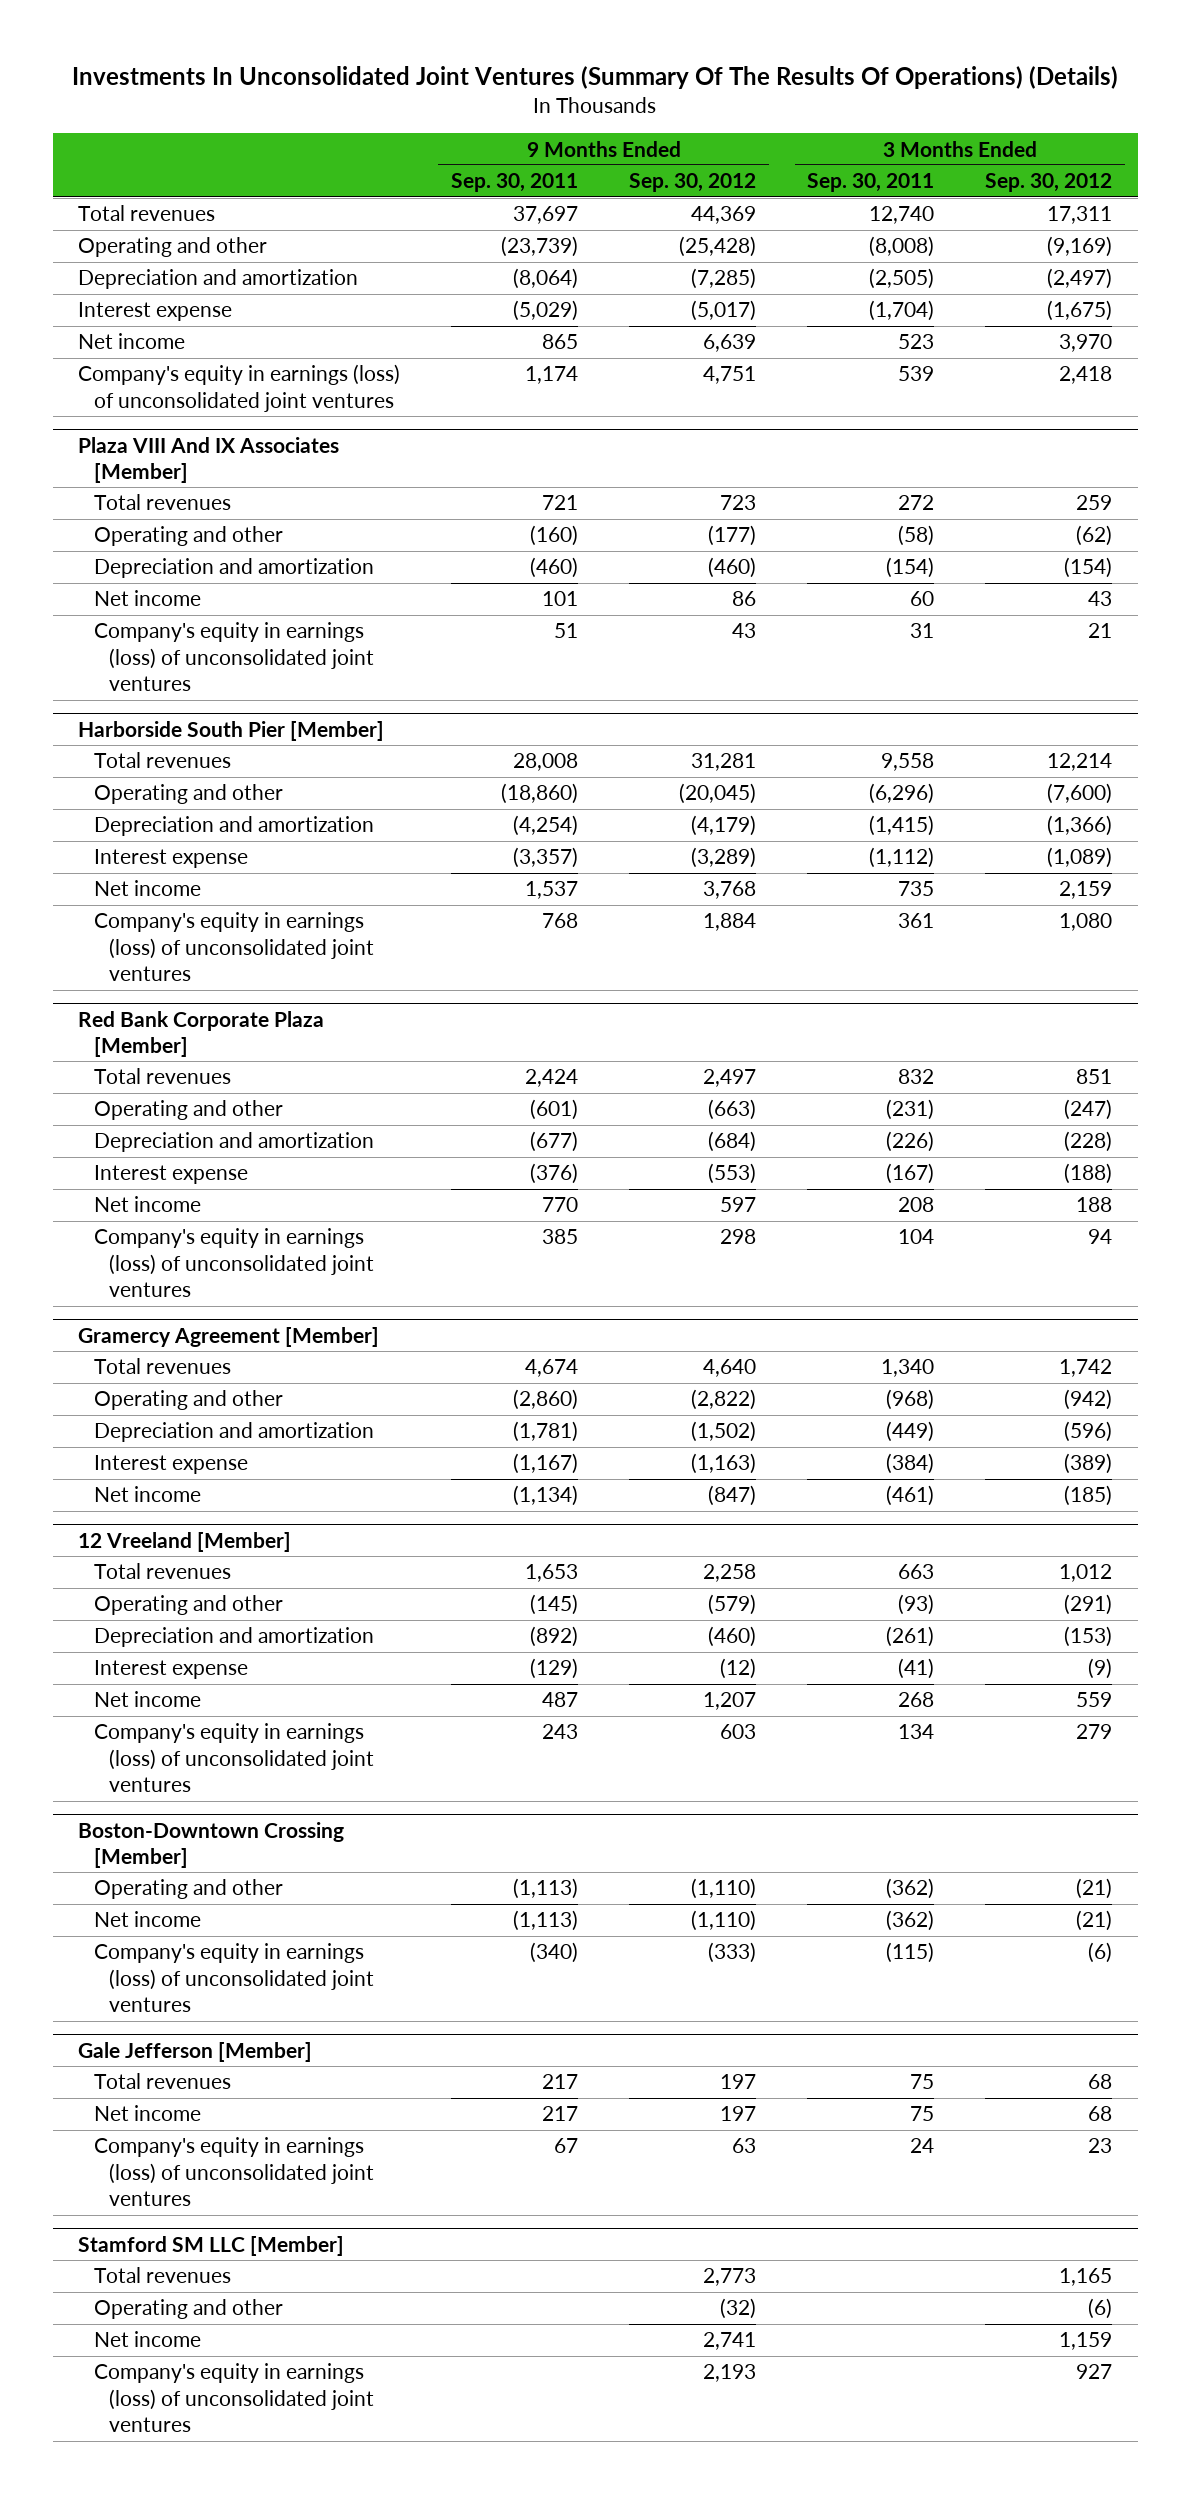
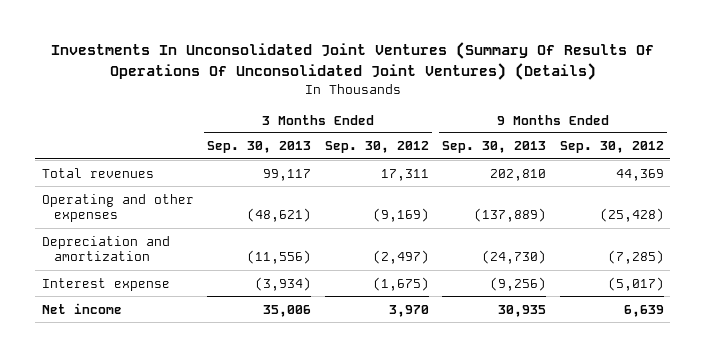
- Investments In Unconsolidated Joint Ventures (Summary Of The Results Of Operations) (Details)
+ Investments In Unconsolidated Joint Ventures (Summary Of Results Of Operations Of Unconsolidated Joint Ventures) (Details)
- | 9 Months Ended Sep. 30, 2011 | 9 Months Ended Sep. 30, 2012 | 3 Months Ended Sep. 30, 2011 | 3 Months Ended Sep. 30, 2012
+ | 3 Months Ended Sep. 30, 2013 | 3 Months Ended Sep. 30, 2012 | 9 Months Ended Sep. 30, 2013 | 9 Months Ended Sep. 30, 2012
- Operating and other | (23,739) | (25,428) | (8,008) | (9,169)
+ Operating and other expenses | (48,621) | (9,169) | (137,889) | (25,428)
- Company's equity in earnings (loss) of unconsolidated joint ventures | 1,174 | 4,751 | 539 | 2,418
- Plaza VIII And IX Associates [Member]
- Total revenues | 721 | 723 | 272 | 259
- Operating and other | (160) | (177) | (58) | (62)
- Depreciation and amortization | (460) | (460) | (154) | (154)
- Net income | 101 | 86 | 60 | 43
- Company's equity in earnings (loss) of unconsolidated joint ventures | 51 | 43 | 31 | 21
- Harborside South Pier [Member]
- Total revenues | 28,008 | 31,281 | 9,558 | 12,214
- Operating and other | (18,860) | (20,045) | (6,296) | (7,600)
- Depreciation and amortization | (4,254) | (4,179) | (1,415) | (1,366)
- Interest expense | (3,357) | (3,289) | (1,112) | (1,089)
- Net income | 1,537 | 3,768 | 735 | 2,159
- Company's equity in earnings (loss) of unconsolidated joint ventures | 768 | 1,884 | 361 | 1,080
- Red Bank Corporate Plaza [Member]
- Total revenues | 2,424 | 2,497 | 832 | 851
- Operating and other | (601) | (663) | (231) | (247)
- Depreciation and amortization | (677) | (684) | (226) | (228)
- Interest expense | (376) | (553) | (167) | (188)
- Net income | 770 | 597 | 208 | 188
- Company's equity in earnings (loss) of unconsolidated joint ventures | 385 | 298 | 104 | 94
- Gramercy Agreement [Member]
- Total revenues | 4,674 | 4,640 | 1,340 | 1,742
- Operating and other | (2,860) | (2,822) | (968) | (942)
- Depreciation and amortization | (1,781) | (1,502) | (449) | (596)
- Interest expense | (1,167) | (1,163) | (384) | (389)
- Net income | (1,134) | (847) | (461) | (185)
- 12 Vreeland [Member]
- Total revenues | 1,653 | 2,258 | 663 | 1,012
- Operating and other | (145) | (579) | (93) | (291)
- Depreciation and amortization | (892) | (460) | (261) | (153)
- Interest expense | (129) | (12) | (41) | (9)
- Net income | 487 | 1,207 | 268 | 559
- Company's equity in earnings (loss) of unconsolidated joint ventures | 243 | 603 | 134 | 279
- Boston-Downtown Crossing [Member]
- Operating and other | (1,113) | (1,110) | (362) | (21)
- Net income | (1,113) | (1,110) | (362) | (21)
- Company's equity in earnings (loss) of unconsolidated joint ventures | (340) | (333) | (115) | (6)
- Gale Jefferson [Member]
- Total revenues | 217 | 197 | 75 | 68
- Net income | 217 | 197 | 75 | 68
- Company's equity in earnings (loss) of unconsolidated joint ventures | 67 | 63 | 24 | 23
- Stamford SM LLC [Member]
- Total revenues | | 2,773 | | 1,165
- Operating and other | | (32) | | (6)
- Net income | | 2,741 | | 1,159
- Company's equity in earnings (loss) of unconsolidated joint ventures | | 2,193 | | 927

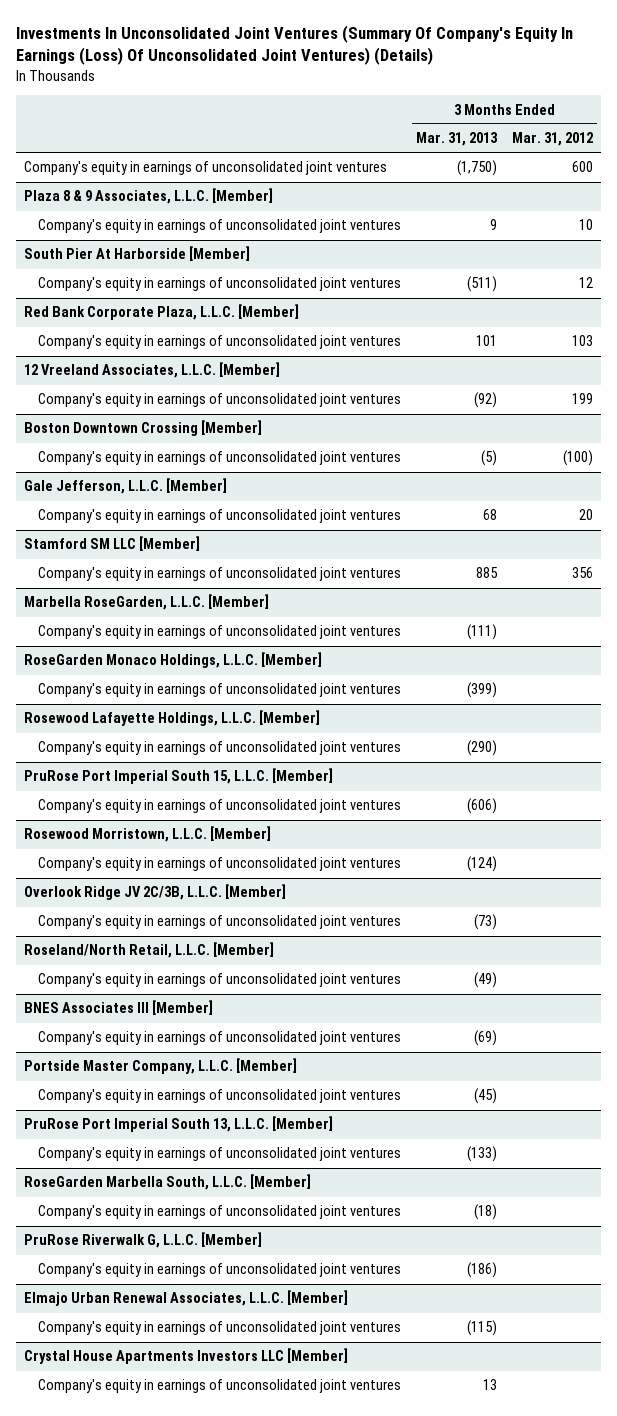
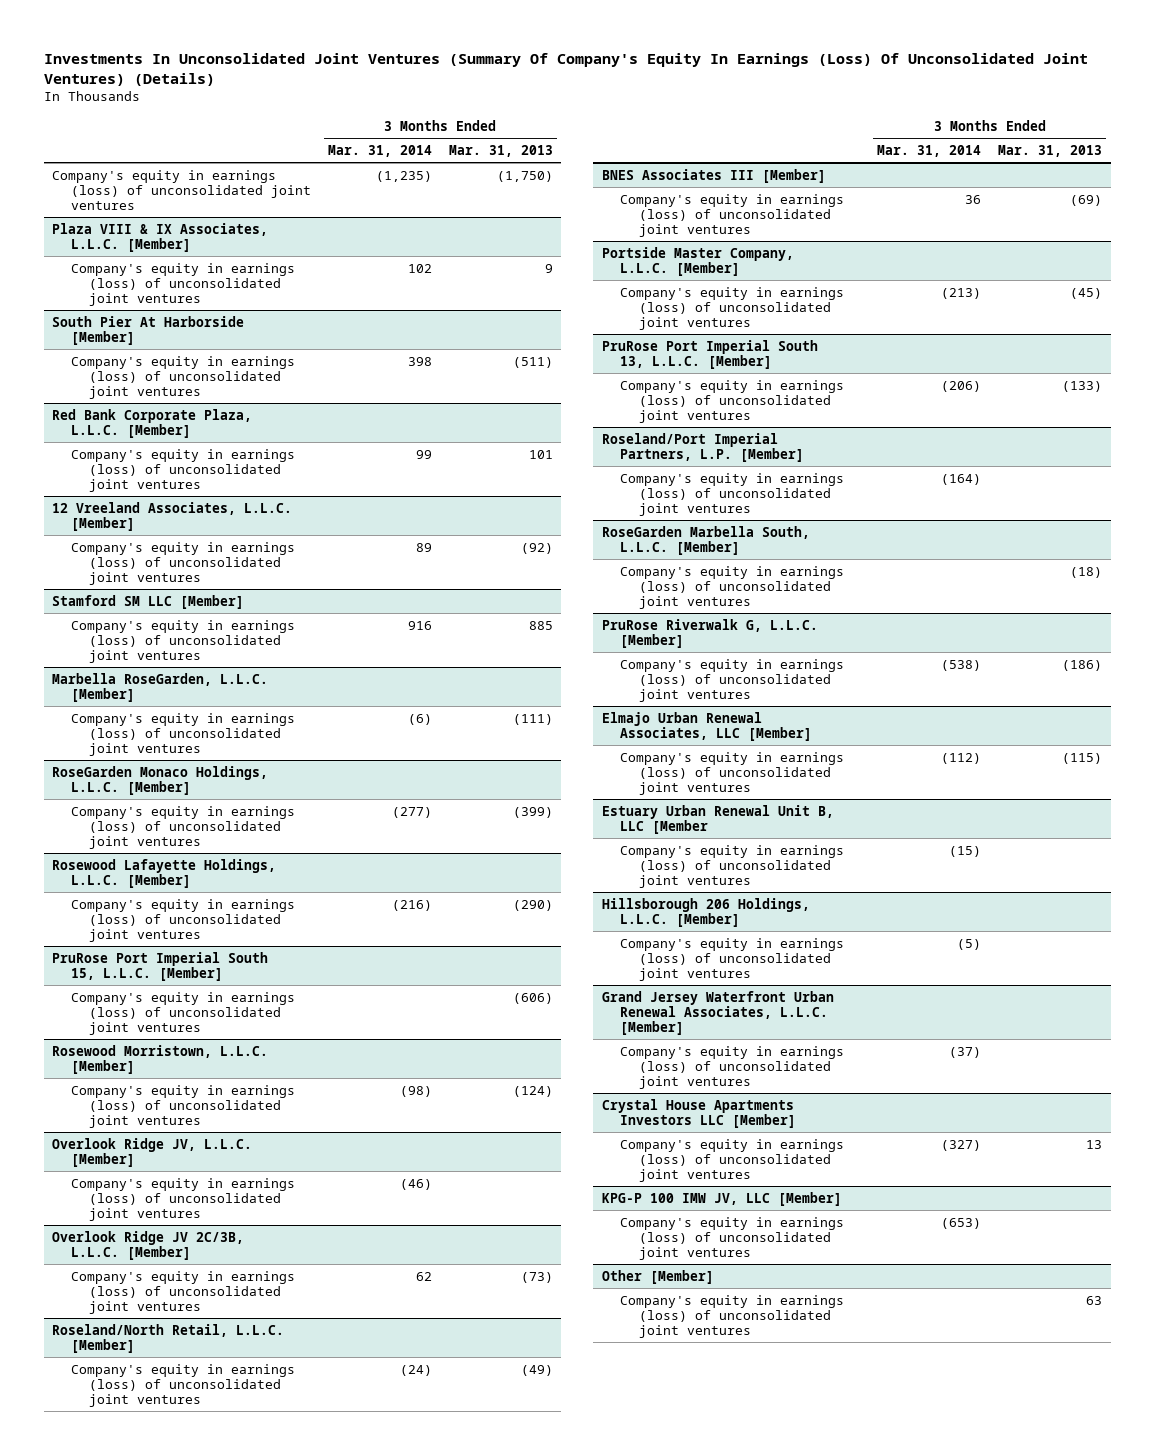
- | 3 Months Ended Mar. 31, 2013 | 3 Months Ended Mar. 31, 2012
+ | 3 Months Ended Mar. 31, 2014 | 3 Months Ended Mar. 31, 2013
- Company's equity in earnings of unconsolidated joint ventures | (1,750) | 600
- Plaza 8 & 9 Associates, L.L.C. [Member]
- Company's equity in earnings of unconsolidated joint ventures | 9 | 10
+ Company's equity in earnings (loss) of unconsolidated joint ventures | (1,235) | (1,750)
+ Plaza VIII & IX Associates, L.L.C. [Member]
+ Company's equity in earnings (loss) of unconsolidated joint ventures | 102 | 9
@ South Pier At Harborside [Member]
- Company's equity in earnings of unconsolidated joint ventures | (511) | 12
+ Company's equity in earnings (loss) of unconsolidated joint ventures | 398 | (511)
@ Red Bank Corporate Plaza, L.L.C. [Member]
- Company's equity in earnings of unconsolidated joint ventures | 101 | 103
+ Company's equity in earnings (loss) of unconsolidated joint ventures | 99 | 101
@ 12 Vreeland Associates, L.L.C. [Member]
- Company's equity in earnings of unconsolidated joint ventures | (92) | 199
- Boston Downtown Crossing [Member]
- Company's equity in earnings of unconsolidated joint ventures | (5) | (100)
- Gale Jefferson, L.L.C. [Member]
- Company's equity in earnings of unconsolidated joint ventures | 68 | 20
@ 12 Vreeland Associates, L.L.C. [Member]
+ Company's equity in earnings (loss) of unconsolidated joint ventures | 89 | (92)
@ Stamford SM LLC [Member]
- Company's equity in earnings of unconsolidated joint ventures | 885 | 356
+ Company's equity in earnings (loss) of unconsolidated joint ventures | 916 | 885
@ Marbella RoseGarden, L.L.C. [Member]
- Company's equity in earnings of unconsolidated joint ventures | (111) |
+ Company's equity in earnings (loss) of unconsolidated joint ventures | (6) | (111)
@ RoseGarden Monaco Holdings, L.L.C. [Member]
- Company's equity in earnings of unconsolidated joint ventures | (399) |
+ Company's equity in earnings (loss) of unconsolidated joint ventures | (277) | (399)
@ Rosewood Lafayette Holdings, L.L.C. [Member]
- Company's equity in earnings of unconsolidated joint ventures | (290) |
+ Company's equity in earnings (loss) of unconsolidated joint ventures | (216) | (290)
@ PruRose Port Imperial South 15, L.L.C. [Member]
- Company's equity in earnings of unconsolidated joint ventures | (606) |
+ Company's equity in earnings (loss) of unconsolidated joint ventures | | (606)
@ Rosewood Morristown, L.L.C. [Member]
- Company's equity in earnings of unconsolidated joint ventures | (124) |
+ Company's equity in earnings (loss) of unconsolidated joint ventures | (98) | (124)
+ Overlook Ridge JV, L.L.C. [Member]
+ Company's equity in earnings (loss) of unconsolidated joint ventures | (46) |
@ Overlook Ridge JV 2C/3B, L.L.C. [Member]
- Company's equity in earnings of unconsolidated joint ventures | (73) |
+ Company's equity in earnings (loss) of unconsolidated joint ventures | 62 | (73)
@ Roseland/North Retail, L.L.C. [Member]
- Company's equity in earnings of unconsolidated joint ventures | (49) |
+ Company's equity in earnings (loss) of unconsolidated joint ventures | (24) | (49)
@ BNES Associates III [Member]
- Company's equity in earnings of unconsolidated joint ventures | (69) |
+ Company's equity in earnings (loss) of unconsolidated joint ventures | 36 | (69)
@ Portside Master Company, L.L.C. [Member]
- Company's equity in earnings of unconsolidated joint ventures | (45) |
+ Company's equity in earnings (loss) of unconsolidated joint ventures | (213) | (45)
@ PruRose Port Imperial South 13, L.L.C. [Member]
- Company's equity in earnings of unconsolidated joint ventures | (133) |
+ Company's equity in earnings (loss) of unconsolidated joint ventures | (206) | (133)
+ Roseland/Port Imperial Partners, L.P. [Member]
+ Company's equity in earnings (loss) of unconsolidated joint ventures | (164) |
@ RoseGarden Marbella South, L.L.C. [Member]
- Company's equity in earnings of unconsolidated joint ventures | (18) |
+ Company's equity in earnings (loss) of unconsolidated joint ventures | | (18)
@ PruRose Riverwalk G, L.L.C. [Member]
- Company's equity in earnings of unconsolidated joint ventures | (186) |
- Elmajo Urban Renewal Associates, L.L.C. [Member]
- Company's equity in earnings of unconsolidated joint ventures | (115) |
@ PruRose Riverwalk G, L.L.C. [Member]
+ Company's equity in earnings (loss) of unconsolidated joint ventures | (538) | (186)
+ Elmajo Urban Renewal Associates, LLC [Member]
+ Company's equity in earnings (loss) of unconsolidated joint ventures | (112) | (115)
+ Estuary Urban Renewal Unit B, LLC [Member
+ Company's equity in earnings (loss) of unconsolidated joint ventures | (15) |
+ Hillsborough 206 Holdings, L.L.C. [Member]
+ Company's equity in earnings (loss) of unconsolidated joint ventures | (5) |
+ Grand Jersey Waterfront Urban Renewal Associates, L.L.C. [Member]
+ Company's equity in earnings (loss) of unconsolidated joint ventures | (37) |
@ Crystal House Apartments Investors LLC [Member]
- Company's equity in earnings of unconsolidated joint ventures | 13 |
+ Company's equity in earnings (loss) of unconsolidated joint ventures | (327) | 13
+ KPG-P 100 IMW JV, LLC [Member]
+ Company's equity in earnings (loss) of unconsolidated joint ventures | (653) |
+ Other [Member]
+ Company's equity in earnings (loss) of unconsolidated joint ventures | | 63

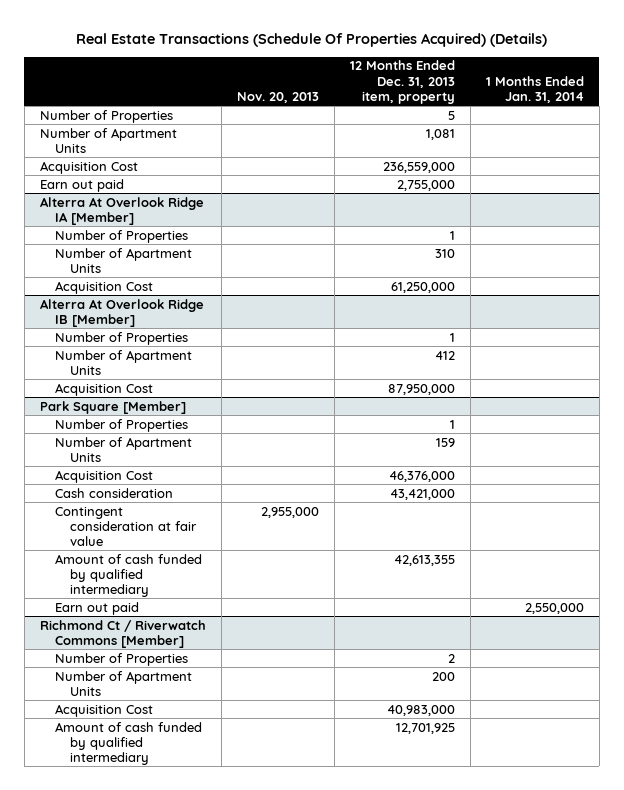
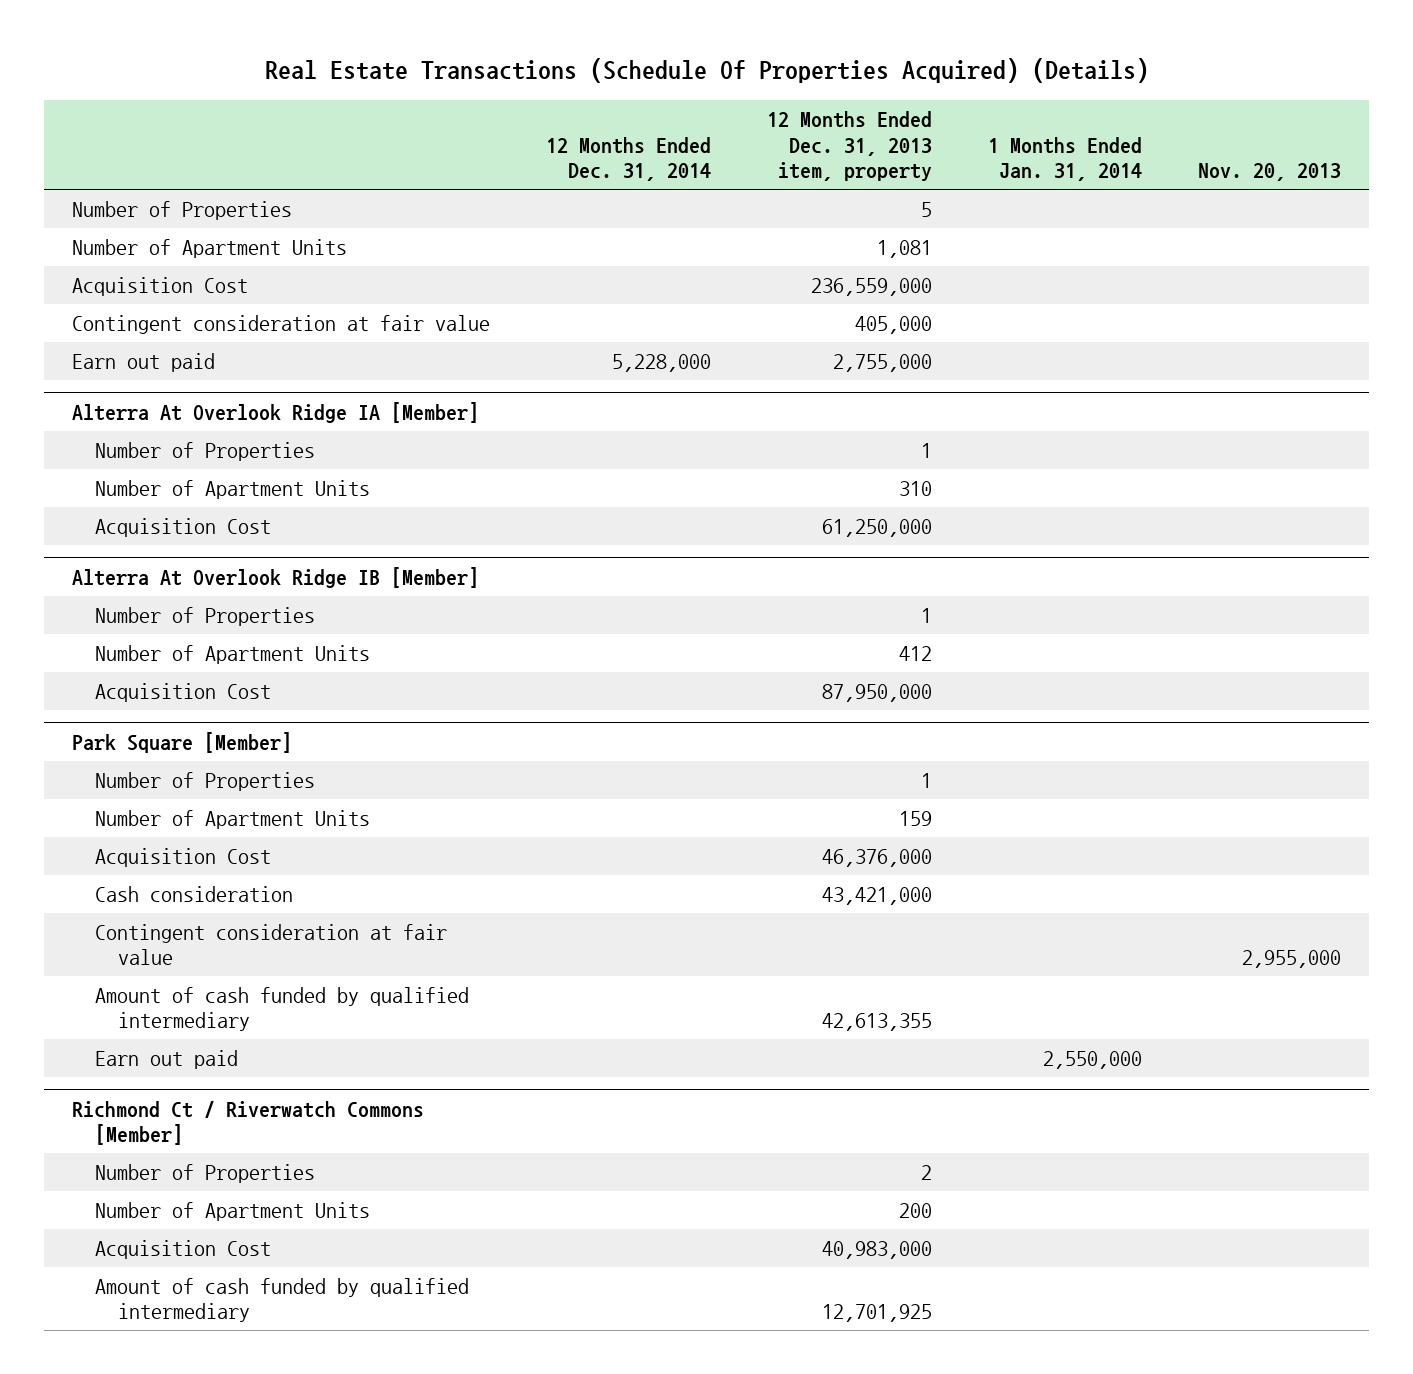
- | Nov. 20, 2013 | 12 Months Ended Dec. 31, 2013 item, property | 1 Months Ended Jan. 31, 2014
+ | 12 Months Ended Dec. 31, 2014 | 12 Months Ended Dec. 31, 2013 item, property | 1 Months Ended Jan. 31, 2014 | Nov. 20, 2013
+ Contingent consideration at fair value | | 405,000 | |

